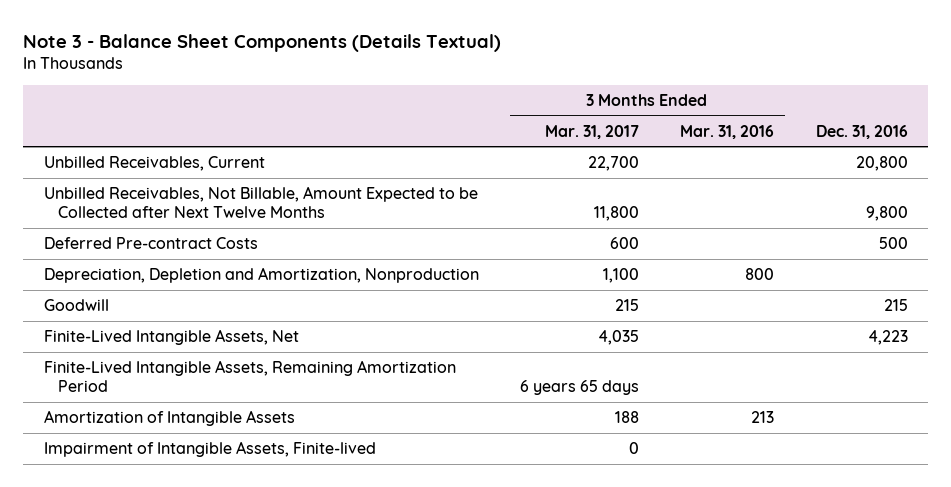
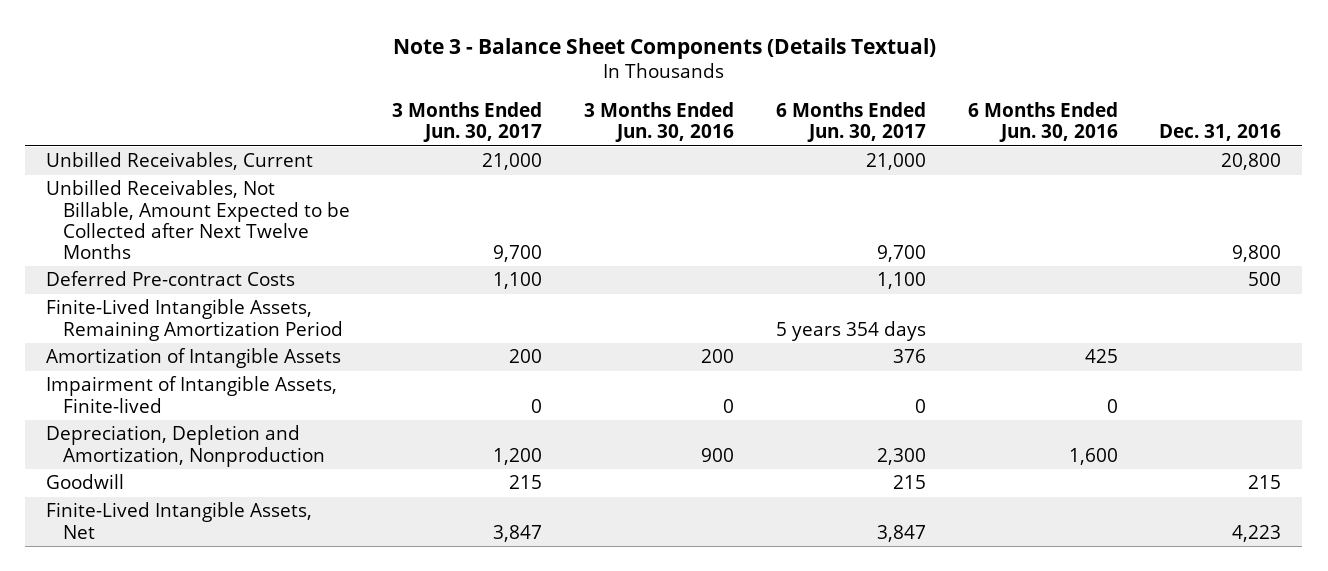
- | 3 Months Ended Mar. 31, 2017 | 3 Months Ended Mar. 31, 2016 | Dec. 31, 2016
+ | 3 Months Ended Jun. 30, 2017 | 3 Months Ended Jun. 30, 2016 | 6 Months Ended Jun. 30, 2017 | 6 Months Ended Jun. 30, 2016 | Dec. 31, 2016
moved down: Depreciation, Depletion and Amortization, Nonproduction | 1,200 | 900 | 2,300 | 1,600 |
moved down: Goodwill | 215 | | 215 | | 215
moved down: Finite-Lived Intangible Assets, Net | 3,847 | | 3,847 | | 4,223

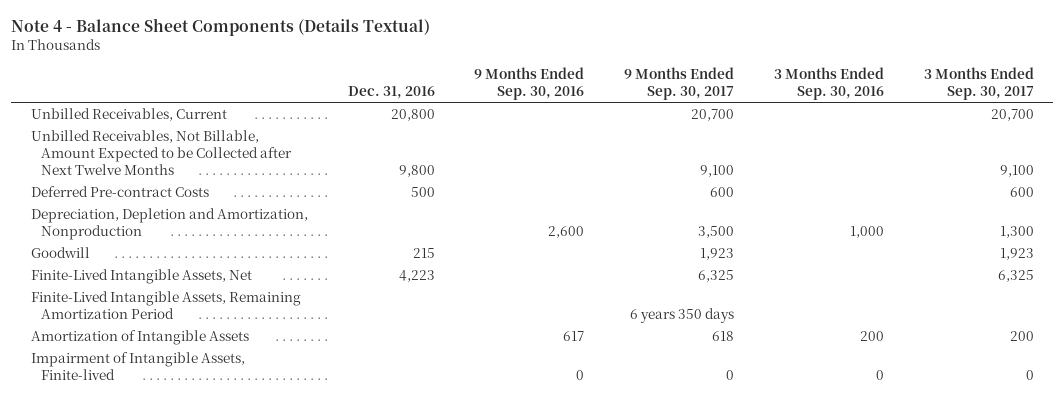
- Note 3 - Balance Sheet Components (Details Textual)
+ Note 4 - Balance Sheet Components (Details Textual)
- | 3 Months Ended Jun. 30, 2017 | 3 Months Ended Jun. 30, 2016 | 6 Months Ended Jun. 30, 2017 | 6 Months Ended Jun. 30, 2016 | Dec. 31, 2016
+ | Dec. 31, 2016 | 9 Months Ended Sep. 30, 2016 | 9 Months Ended Sep. 30, 2017 | 3 Months Ended Sep. 30, 2016 | 3 Months Ended Sep. 30, 2017
moved down: Finite-Lived Intangible Assets, Remaining Amortization Period | | | 6 years 350 days | |
moved down: Amortization of Intangible Assets | | 617 | 618 | 200 | 200
moved down: Impairment of Intangible Assets, Finite-lived | | 0 | 0 | 0 | 0

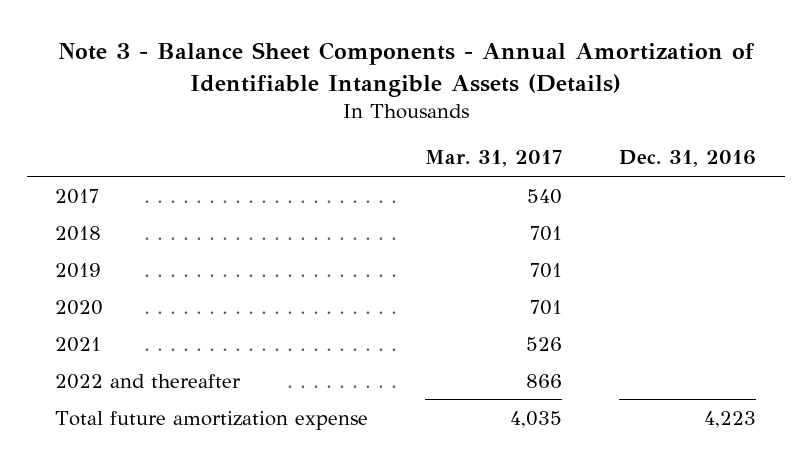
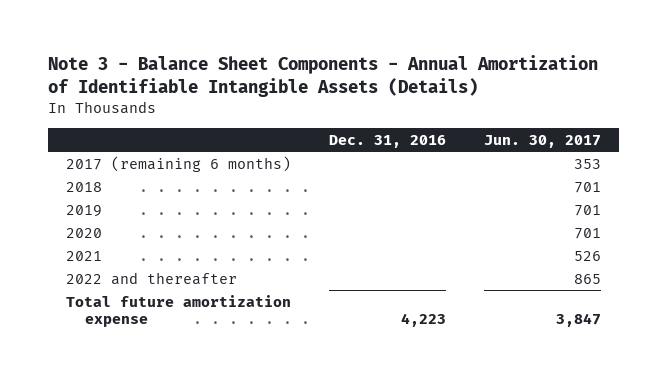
- | Mar. 31, 2017 | Dec. 31, 2016
+ | Dec. 31, 2016 | Jun. 30, 2017
- 2017 | 540 |
+ 2017 (remaining 6 months) | | 353

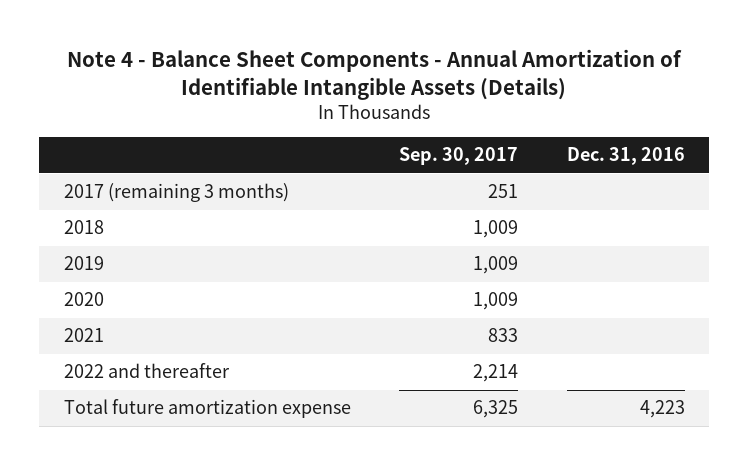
- Note 3 - Balance Sheet Components - Annual Amortization of Identifiable Intangible Assets (Details)
+ Note 4 - Balance Sheet Components - Annual Amortization of Identifiable Intangible Assets (Details)
- | Dec. 31, 2016 | Jun. 30, 2017
+ | Sep. 30, 2017 | Dec. 31, 2016
- 2017 (remaining 6 months) | | 353
+ 2017 (remaining 3 months) | 251 |

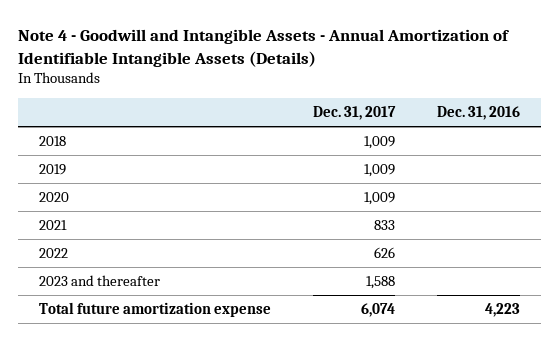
- Note 4 - Balance Sheet Components - Annual Amortization of Identifiable Intangible Assets (Details)
+ Note 4 - Goodwill and Intangible Assets - Annual Amortization of Identifiable Intangible Assets (Details)
- | Sep. 30, 2017 | Dec. 31, 2016
+ | Dec. 31, 2017 | Dec. 31, 2016
- 2017 (remaining 3 months) | 251 |
- 2022 and thereafter | 2,214 |
+ 2022 | 626 |
+ 2023 and thereafter | 1,588 |

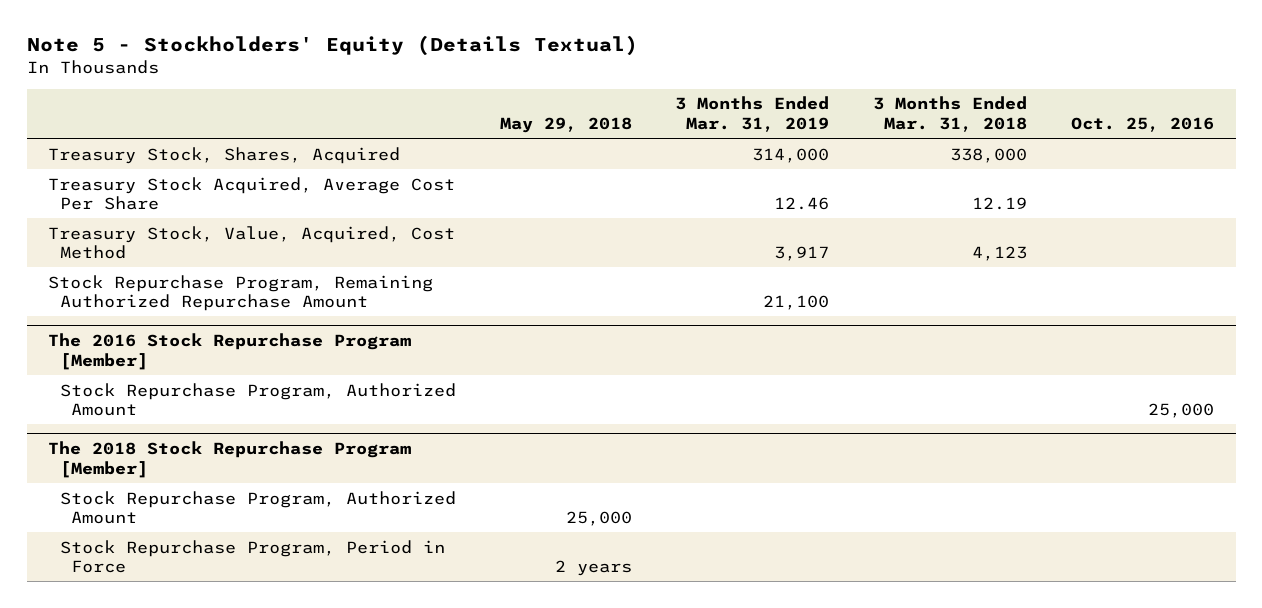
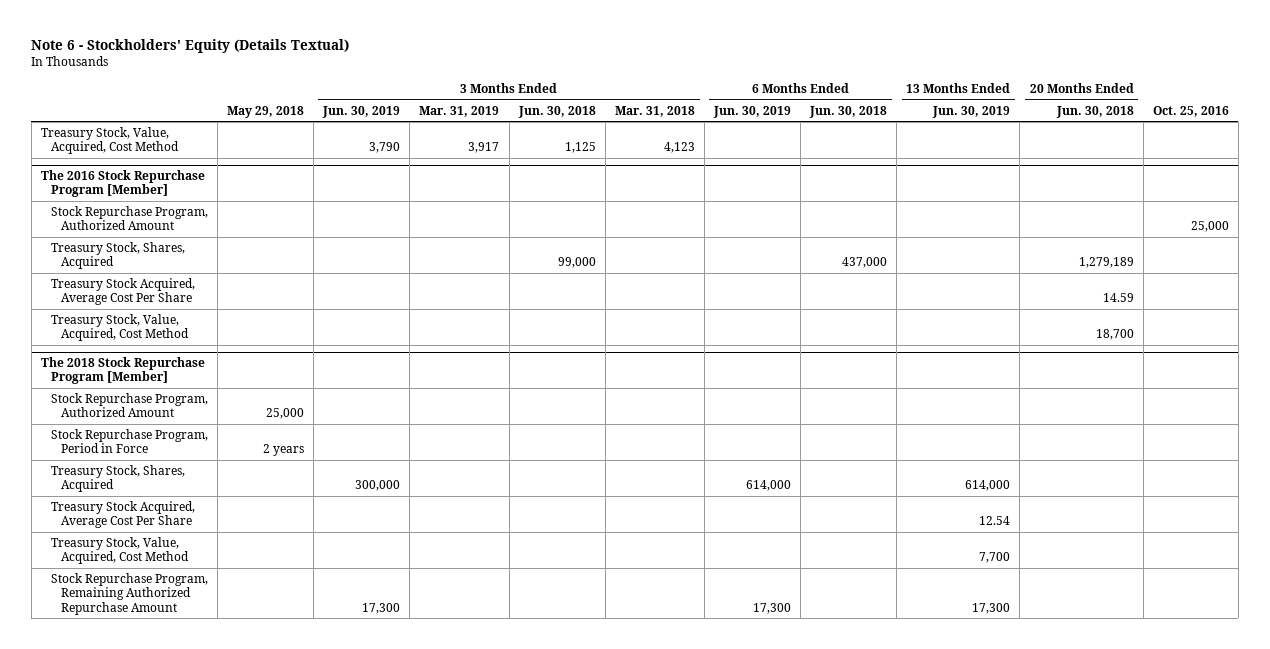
- Note 5 - Stockholders' Equity (Details Textual)
+ Note 6 - Stockholders' Equity (Details Textual)
- | May 29, 2018 | 3 Months Ended Mar. 31, 2019 | 3 Months Ended Mar. 31, 2018 | Oct. 25, 2016
+ | May 29, 2018 | 3 Months Ended Jun. 30, 2019 | 3 Months Ended Mar. 31, 2019 | 3 Months Ended Jun. 30, 2018 | 3 Months Ended Mar. 31, 2018 | 6 Months Ended Jun. 30, 2019 | 6 Months Ended Jun. 30, 2018 | 13 Months Ended Jun. 30, 2019 | 20 Months Ended Jun. 30, 2018 | Oct. 25, 2016
- Treasury Stock, Shares, Acquired | | 314,000 | 338,000 |
- Treasury Stock Acquired, Average Cost Per Share | | 12.46 | 12.19 |
- Stock Repurchase Program, Remaining Authorized Repurchase Amount | | 21,100 | |
@ The 2016 Stock Repurchase Program [Member]
+ Treasury Stock, Shares, Acquired | | | | 99,000 | | | 437,000 | | 1,279,189 |
+ Treasury Stock Acquired, Average Cost Per Share | | | | | | | | | 14.59 |
+ Treasury Stock, Value, Acquired, Cost Method | | | | | | | | | 18,700 |
@ The 2018 Stock Repurchase Program [Member]
+ Treasury Stock, Shares, Acquired | | 300,000 | | | | 614,000 | | 614,000 | |
+ Treasury Stock Acquired, Average Cost Per Share | | | | | | | | 12.54 | |
+ Treasury Stock, Value, Acquired, Cost Method | | | | | | | | 7,700 | |
+ Stock Repurchase Program, Remaining Authorized Repurchase Amount | | 17,300 | | | | 17,300 | | 17,300 | |

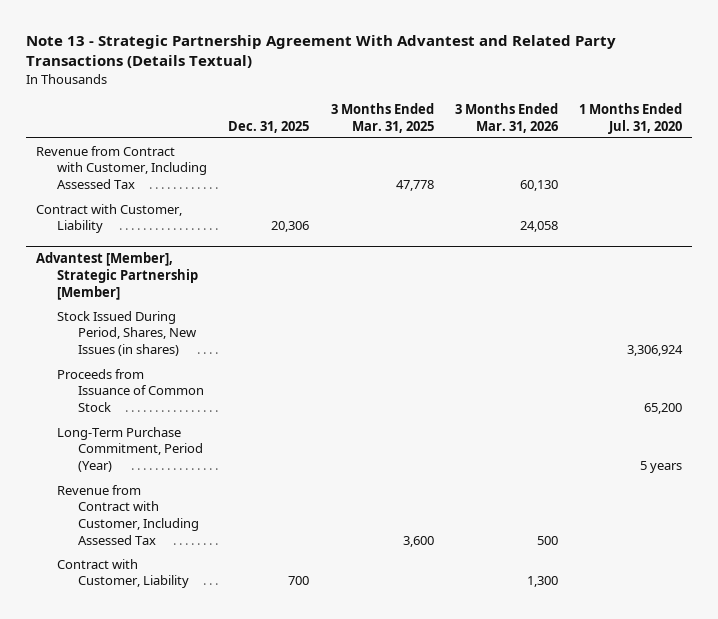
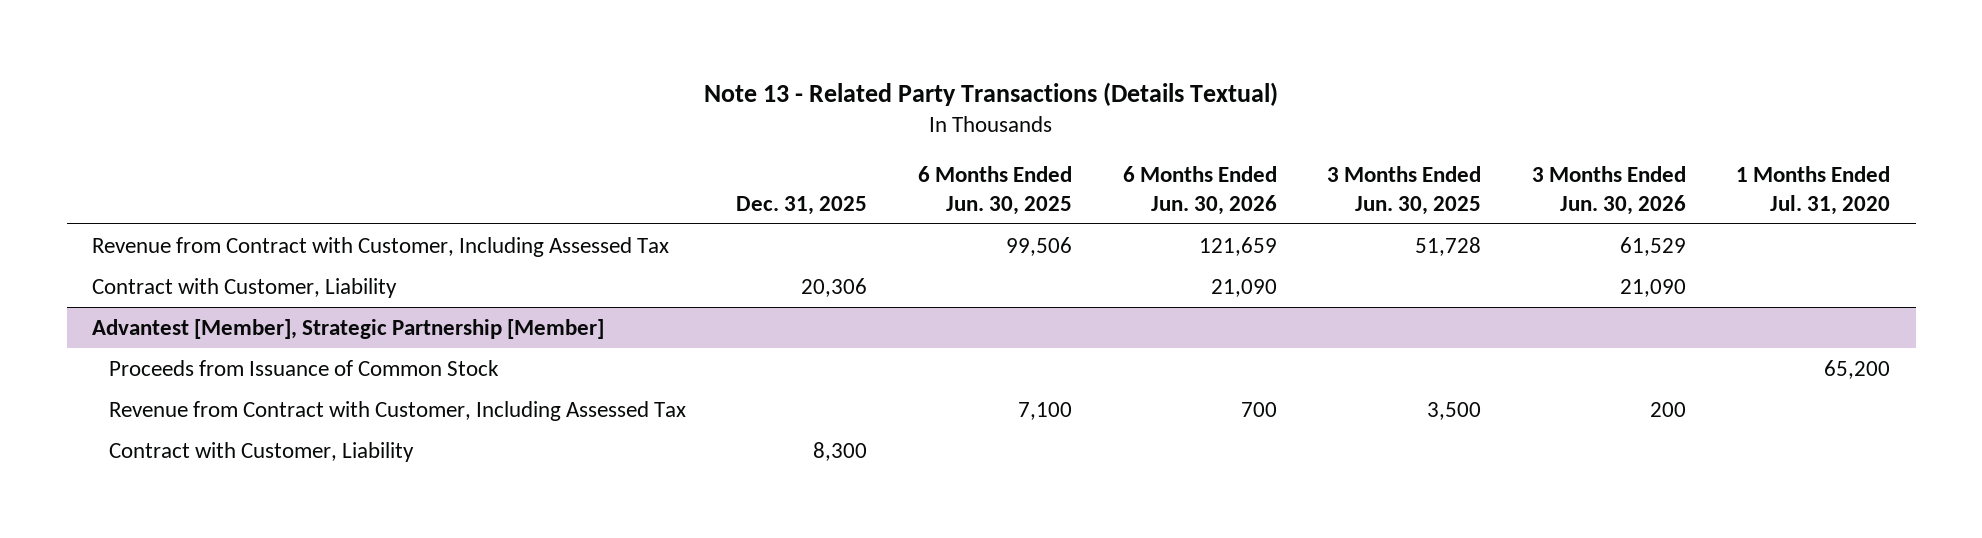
- Note 13 - Strategic Partnership Agreement With Advantest and Related Party Transactions (Details Textual)
+ Note 13 - Related Party Transactions (Details Textual)
- | Dec. 31, 2025 | 3 Months Ended Mar. 31, 2025 | 3 Months Ended Mar. 31, 2026 | 1 Months Ended Jul. 31, 2020
+ | Dec. 31, 2025 | 6 Months Ended Jun. 30, 2025 | 6 Months Ended Jun. 30, 2026 | 3 Months Ended Jun. 30, 2025 | 3 Months Ended Jun. 30, 2026 | 1 Months Ended Jul. 31, 2020
@ Advantest [Member], Strategic Partnership [Member]
- Stock Issued During Period, Shares, New Issues (in shares) | | | | 3,306,924
- Long-Term Purchase Commitment, Period (Year) | | | | 5 years
- Contract with Customer, Liability | 700 | | 1,300 |
+ Contract with Customer, Liability | 8,300 | | | | |

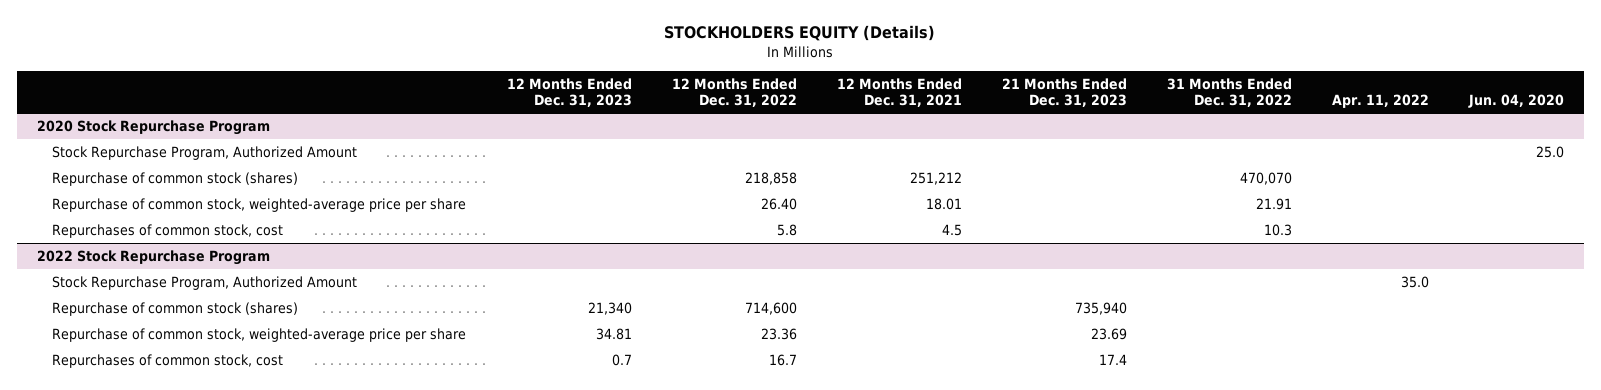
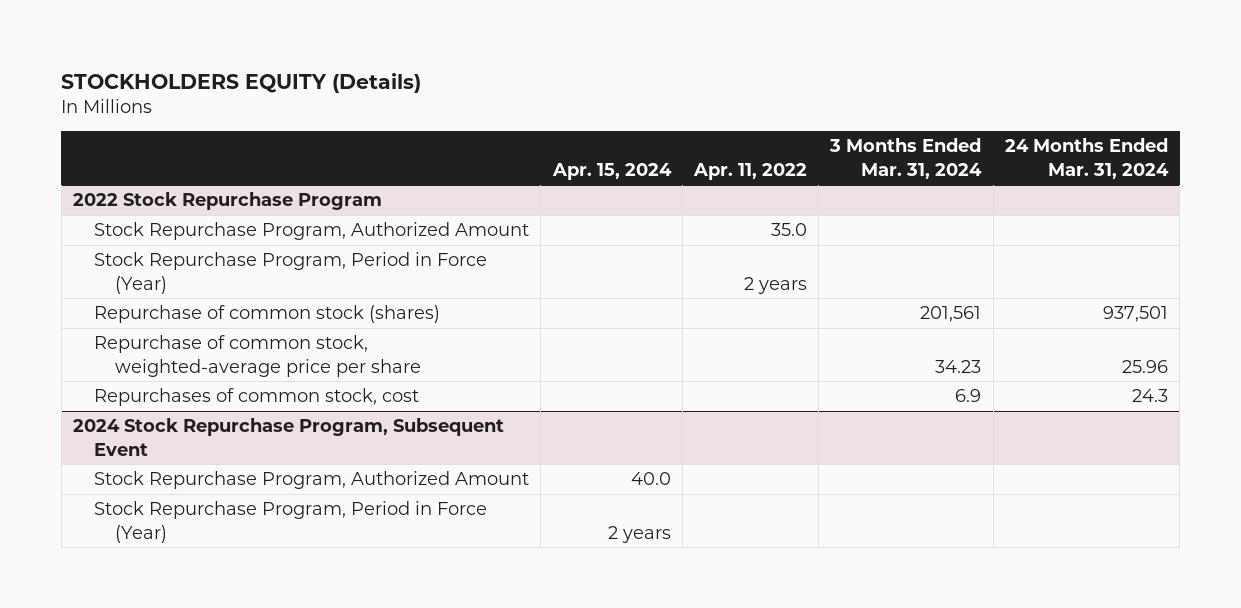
- | 12 Months Ended Dec. 31, 2023 | 12 Months Ended Dec. 31, 2022 | 12 Months Ended Dec. 31, 2021 | 21 Months Ended Dec. 31, 2023 | 31 Months Ended Dec. 31, 2022 | Apr. 11, 2022 | Jun. 04, 2020
+ | Apr. 15, 2024 | Apr. 11, 2022 | 3 Months Ended Mar. 31, 2024 | 24 Months Ended Mar. 31, 2024
- 2020 Stock Repurchase Program
- Stock Repurchase Program, Authorized Amount | | | | | | | 25.0
- Repurchase of common stock (shares) | | 218,858 | 251,212 | | 470,070 | |
- Repurchase of common stock, weighted-average price per share | | 26.40 | 18.01 | | 21.91 | |
- Repurchases of common stock, cost | | 5.8 | 4.5 | | 10.3 | |
@ 2022 Stock Repurchase Program
+ Stock Repurchase Program, Period in Force (Year) | | 2 years | |
+ 2024 Stock Repurchase Program, Subsequent Event
+ Stock Repurchase Program, Authorized Amount | 40.0 | | |
+ Stock Repurchase Program, Period in Force (Year) | 2 years | | |

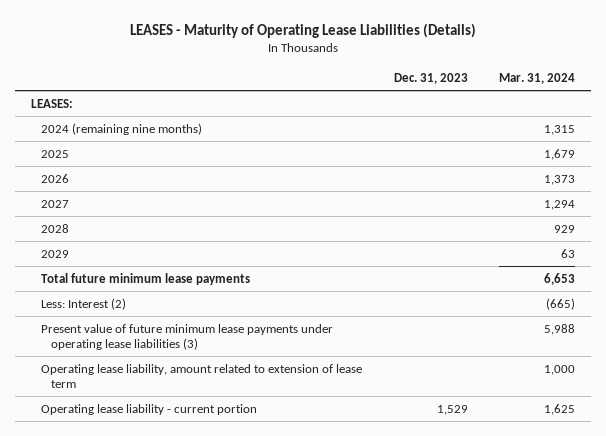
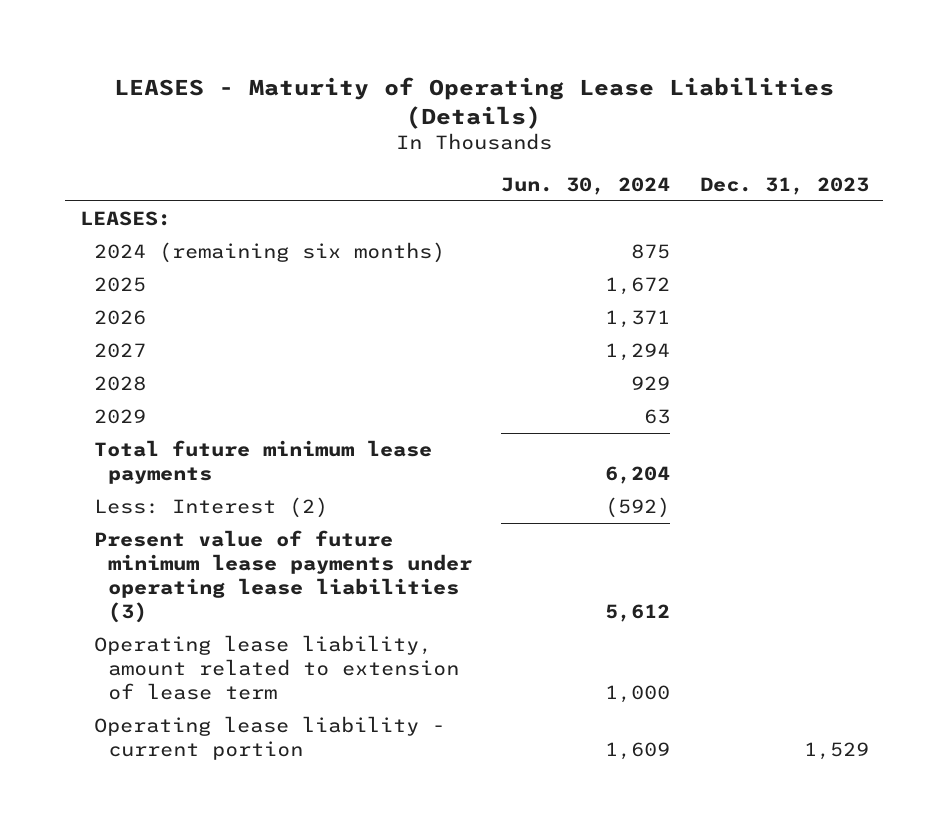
- | Dec. 31, 2023 | Mar. 31, 2024
+ | Jun. 30, 2024 | Dec. 31, 2023
- 2024 (remaining nine months) | | 1,315
+ 2024 (remaining six months) | 875 |

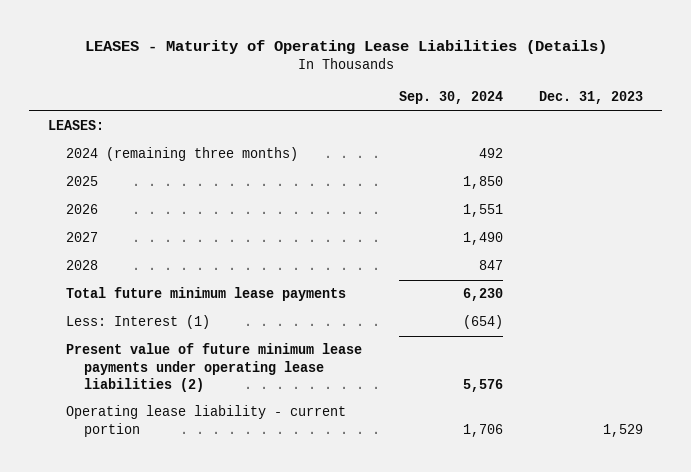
- | Jun. 30, 2024 | Dec. 31, 2023
+ | Sep. 30, 2024 | Dec. 31, 2023
- 2024 (remaining six months) | 875 |
+ 2024 (remaining three months) | 492 |
- 2029 | 63 |
- Less: Interest (2) | (592) |
- Present value of future minimum lease payments under operating lease liabilities (3) | 5,612 |
- Operating lease liability, amount related to extension of lease term | 1,000 |
+ Less: Interest (1) | (654) |
+ Present value of future minimum lease payments under operating lease liabilities (2) | 5,576 |

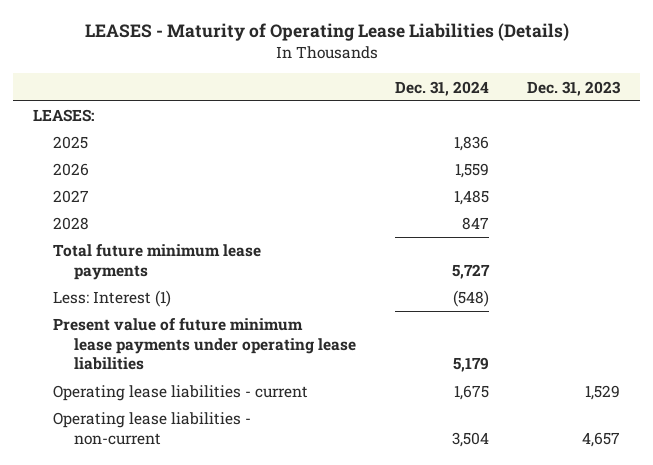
- | Sep. 30, 2024 | Dec. 31, 2023
+ | Dec. 31, 2024 | Dec. 31, 2023
- 2024 (remaining three months) | 492 |
- Present value of future minimum lease payments under operating lease liabilities (2) | 5,576 |
- Operating lease liability - current portion | 1,706 | 1,529
+ Present value of future minimum lease payments under operating lease liabilities | 5,179 |
+ Operating lease liabilities - current | 1,675 | 1,529
+ Operating lease liabilities - non-current | 3,504 | 4,657

